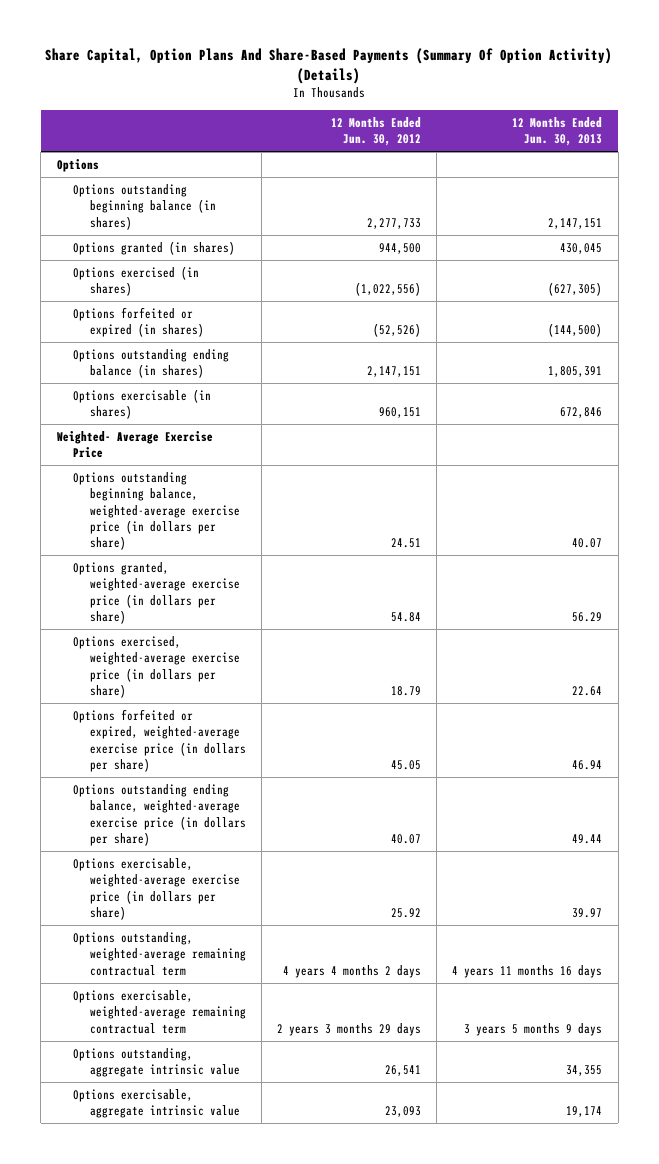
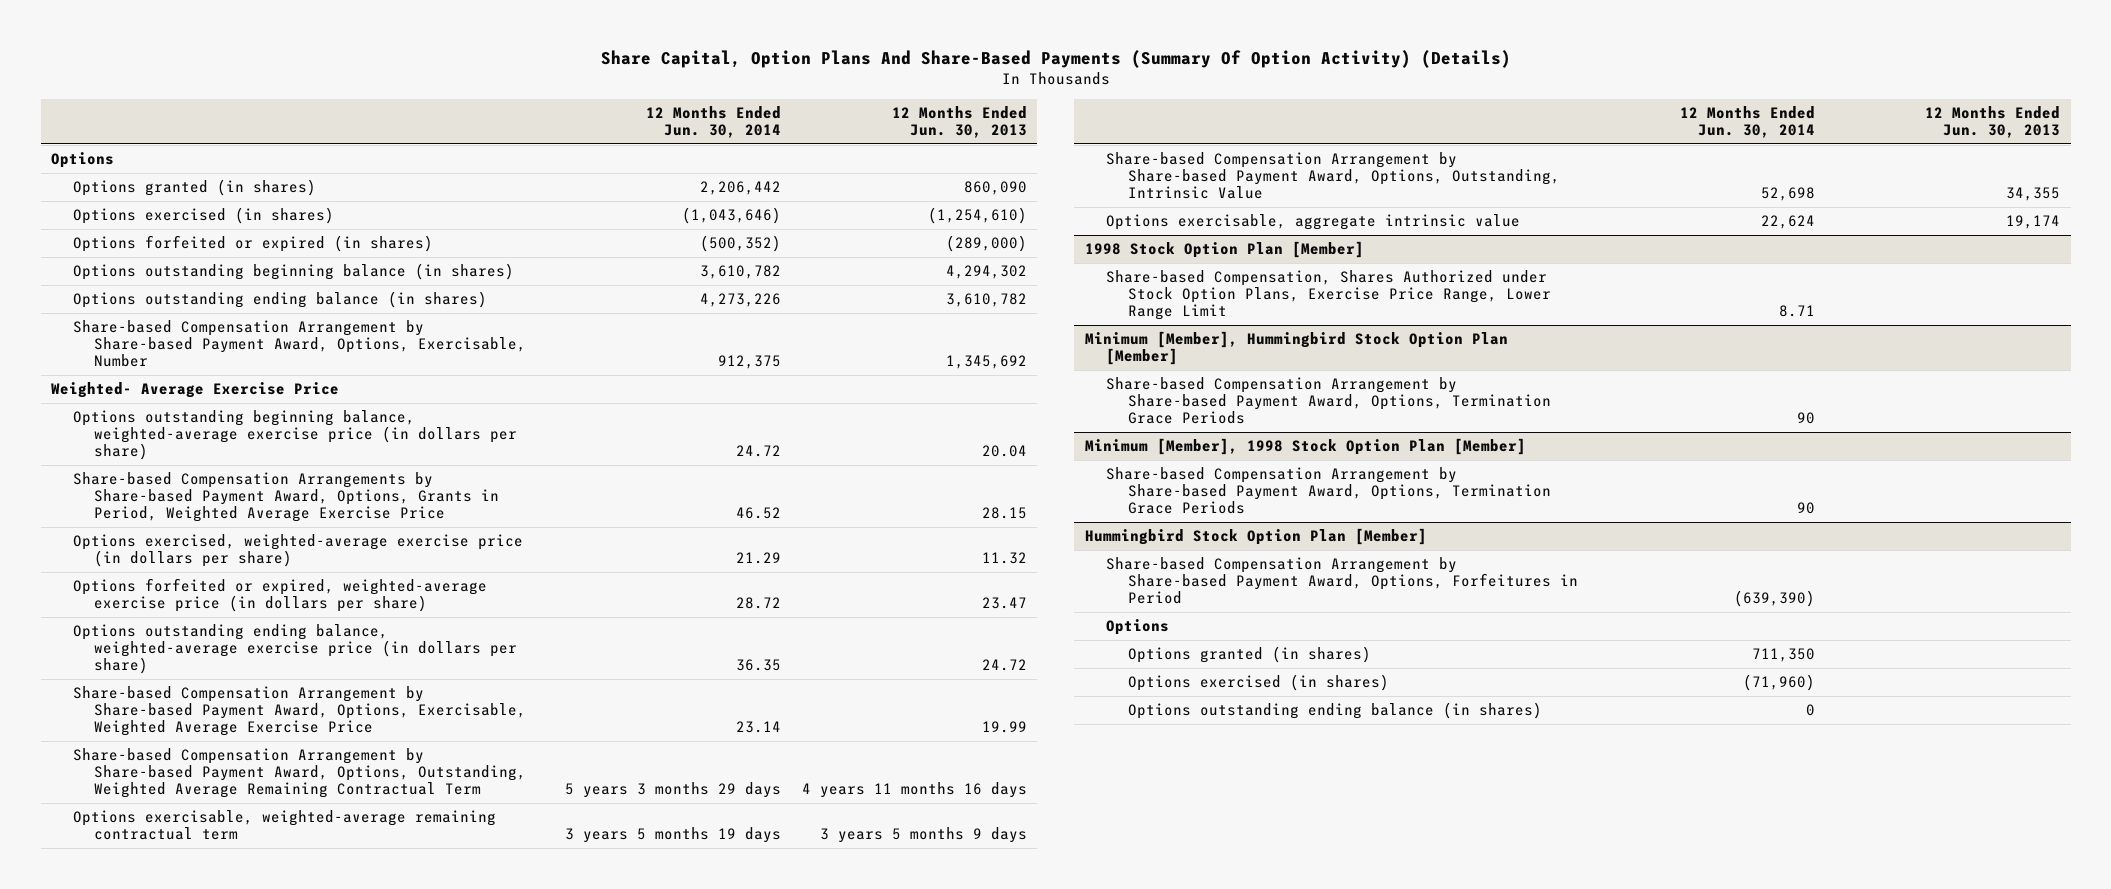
- | 12 Months Ended Jun. 30, 2012 | 12 Months Ended Jun. 30, 2013
+ | 12 Months Ended Jun. 30, 2014 | 12 Months Ended Jun. 30, 2013
- Options outstanding beginning balance (in shares) | 2,277,733 | 2,147,151
- Options granted (in shares) | 944,500 | 430,045
- Options exercised (in shares) | (1,022,556) | (627,305)
- Options forfeited or expired (in shares) | (52,526) | (144,500)
- Options outstanding ending balance (in shares) | 2,147,151 | 1,805,391
- Options exercisable (in shares) | 960,151 | 672,846
+ Options granted (in shares) | 2,206,442 | 860,090
+ Options exercised (in shares) | (1,043,646) | (1,254,610)
+ Options forfeited or expired (in shares) | (500,352) | (289,000)
+ Options outstanding beginning balance (in shares) | 3,610,782 | 4,294,302
+ Options outstanding ending balance (in shares) | 4,273,226 | 3,610,782
+ Share-based Compensation Arrangement by Share-based Payment Award, Options, Exercisable, Number | 912,375 | 1,345,692
- Options outstanding beginning balance, weighted-average exercise price (in dollars per share) | 24.51 | 40.07
- Options granted, weighted-average exercise price (in dollars per share) | 54.84 | 56.29
- Options exercised, weighted-average exercise price (in dollars per share) | 18.79 | 22.64
- Options forfeited or expired, weighted-average exercise price (in dollars per share) | 45.05 | 46.94
- Options outstanding ending balance, weighted-average exercise price (in dollars per share) | 40.07 | 49.44
- Options exercisable, weighted-average exercise price (in dollars per share) | 25.92 | 39.97
- Options outstanding, weighted-average remaining contractual term | 4 years 4 months 2 days | 4 years 11 months 16 days
+ Options outstanding beginning balance, weighted-average exercise price (in dollars per share) | 24.72 | 20.04
+ Share-based Compensation Arrangements by Share-based Payment Award, Options, Grants in Period, Weighted Average Exercise Price | 46.52 | 28.15
+ Options exercised, weighted-average exercise price (in dollars per share) | 21.29 | 11.32
+ Options forfeited or expired, weighted-average exercise price (in dollars per share) | 28.72 | 23.47
+ Options outstanding ending balance, weighted-average exercise price (in dollars per share) | 36.35 | 24.72
+ Share-based Compensation Arrangement by Share-based Payment Award, Options, Exercisable, Weighted Average Exercise Price | 23.14 | 19.99
+ Share-based Compensation Arrangement by Share-based Payment Award, Options, Outstanding, Weighted Average Remaining Contractual Term | 5 years 3 months 29 days | 4 years 11 months 16 days
- Options outstanding, aggregate intrinsic value | 26,541 | 34,355
+ Share-based Compensation Arrangement by Share-based Payment Award, Options, Outstanding, Intrinsic Value | 52,698 | 34,355
+ 1998 Stock Option Plan [Member]
+ Share-based Compensation, Shares Authorized under Stock Option Plans, Exercise Price Range, Lower Range Limit | 8.71 |
+ Minimum [Member], Hummingbird Stock Option Plan [Member]
+ Share-based Compensation Arrangement by Share-based Payment Award, Options, Termination Grace Periods | 90 |
+ Minimum [Member], 1998 Stock Option Plan [Member]
+ Share-based Compensation Arrangement by Share-based Payment Award, Options, Termination Grace Periods | 90 |
+ Hummingbird Stock Option Plan [Member]
+ Share-based Compensation Arrangement by Share-based Payment Award, Options, Forfeitures in Period | (639,390) |
+ Options
+ Options granted (in shares) | 711,350 |
+ Options exercised (in shares) | (71,960) |
+ Options outstanding ending balance (in shares) | 0 |

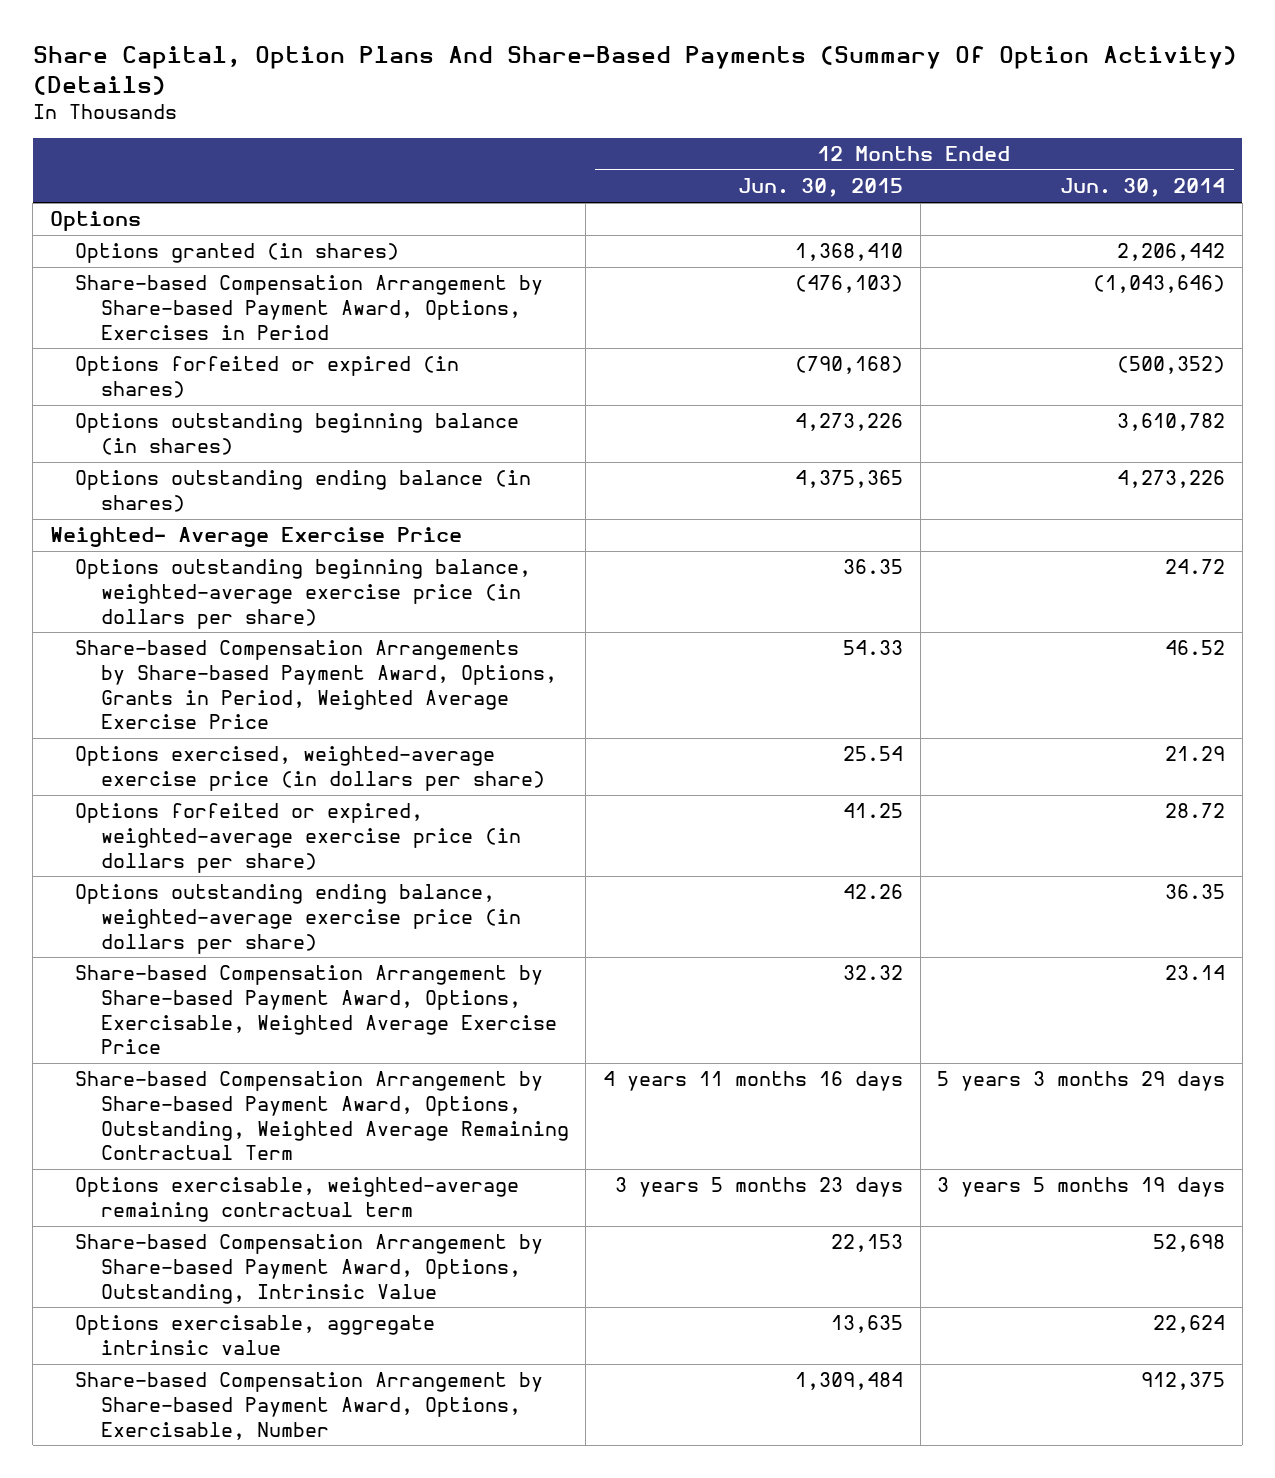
- | 12 Months Ended Jun. 30, 2014 | 12 Months Ended Jun. 30, 2013
+ | 12 Months Ended Jun. 30, 2015 | 12 Months Ended Jun. 30, 2014
- Options exercised (in shares) | (1,043,646) | (1,254,610)
+ Share-based Compensation Arrangement by Share-based Payment Award, Options, Exercises in Period | (476,103) | (1,043,646)
- 1998 Stock Option Plan [Member]
- Share-based Compensation, Shares Authorized under Stock Option Plans, Exercise Price Range, Lower Range Limit | 8.71 |
- Minimum [Member], Hummingbird Stock Option Plan [Member]
- Share-based Compensation Arrangement by Share-based Payment Award, Options, Termination Grace Periods | 90 |
- Minimum [Member], 1998 Stock Option Plan [Member]
- Share-based Compensation Arrangement by Share-based Payment Award, Options, Termination Grace Periods | 90 |
- Hummingbird Stock Option Plan [Member]
- Share-based Compensation Arrangement by Share-based Payment Award, Options, Forfeitures in Period | (639,390) |
- Options
- Options granted (in shares) | 711,350 |
- Options exercised (in shares) | (71,960) |
- Options outstanding ending balance (in shares) | 0 |
moved down: Share-based Compensation Arrangement by Share-based Payment Award, Options, Exercisable, Number | 1,309,484 | 912,375

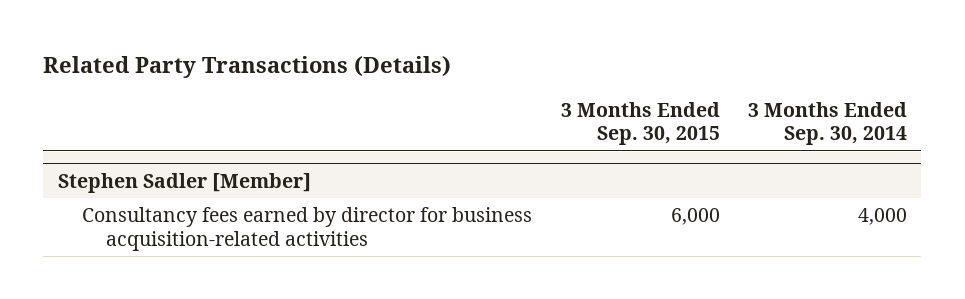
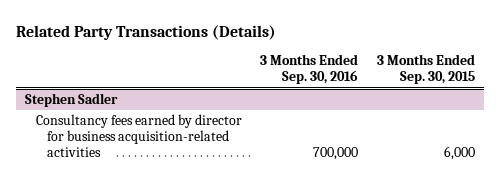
- | 3 Months Ended Sep. 30, 2015 | 3 Months Ended Sep. 30, 2014
+ | 3 Months Ended Sep. 30, 2016 | 3 Months Ended Sep. 30, 2015
- Stephen Sadler [Member]
+ Stephen Sadler

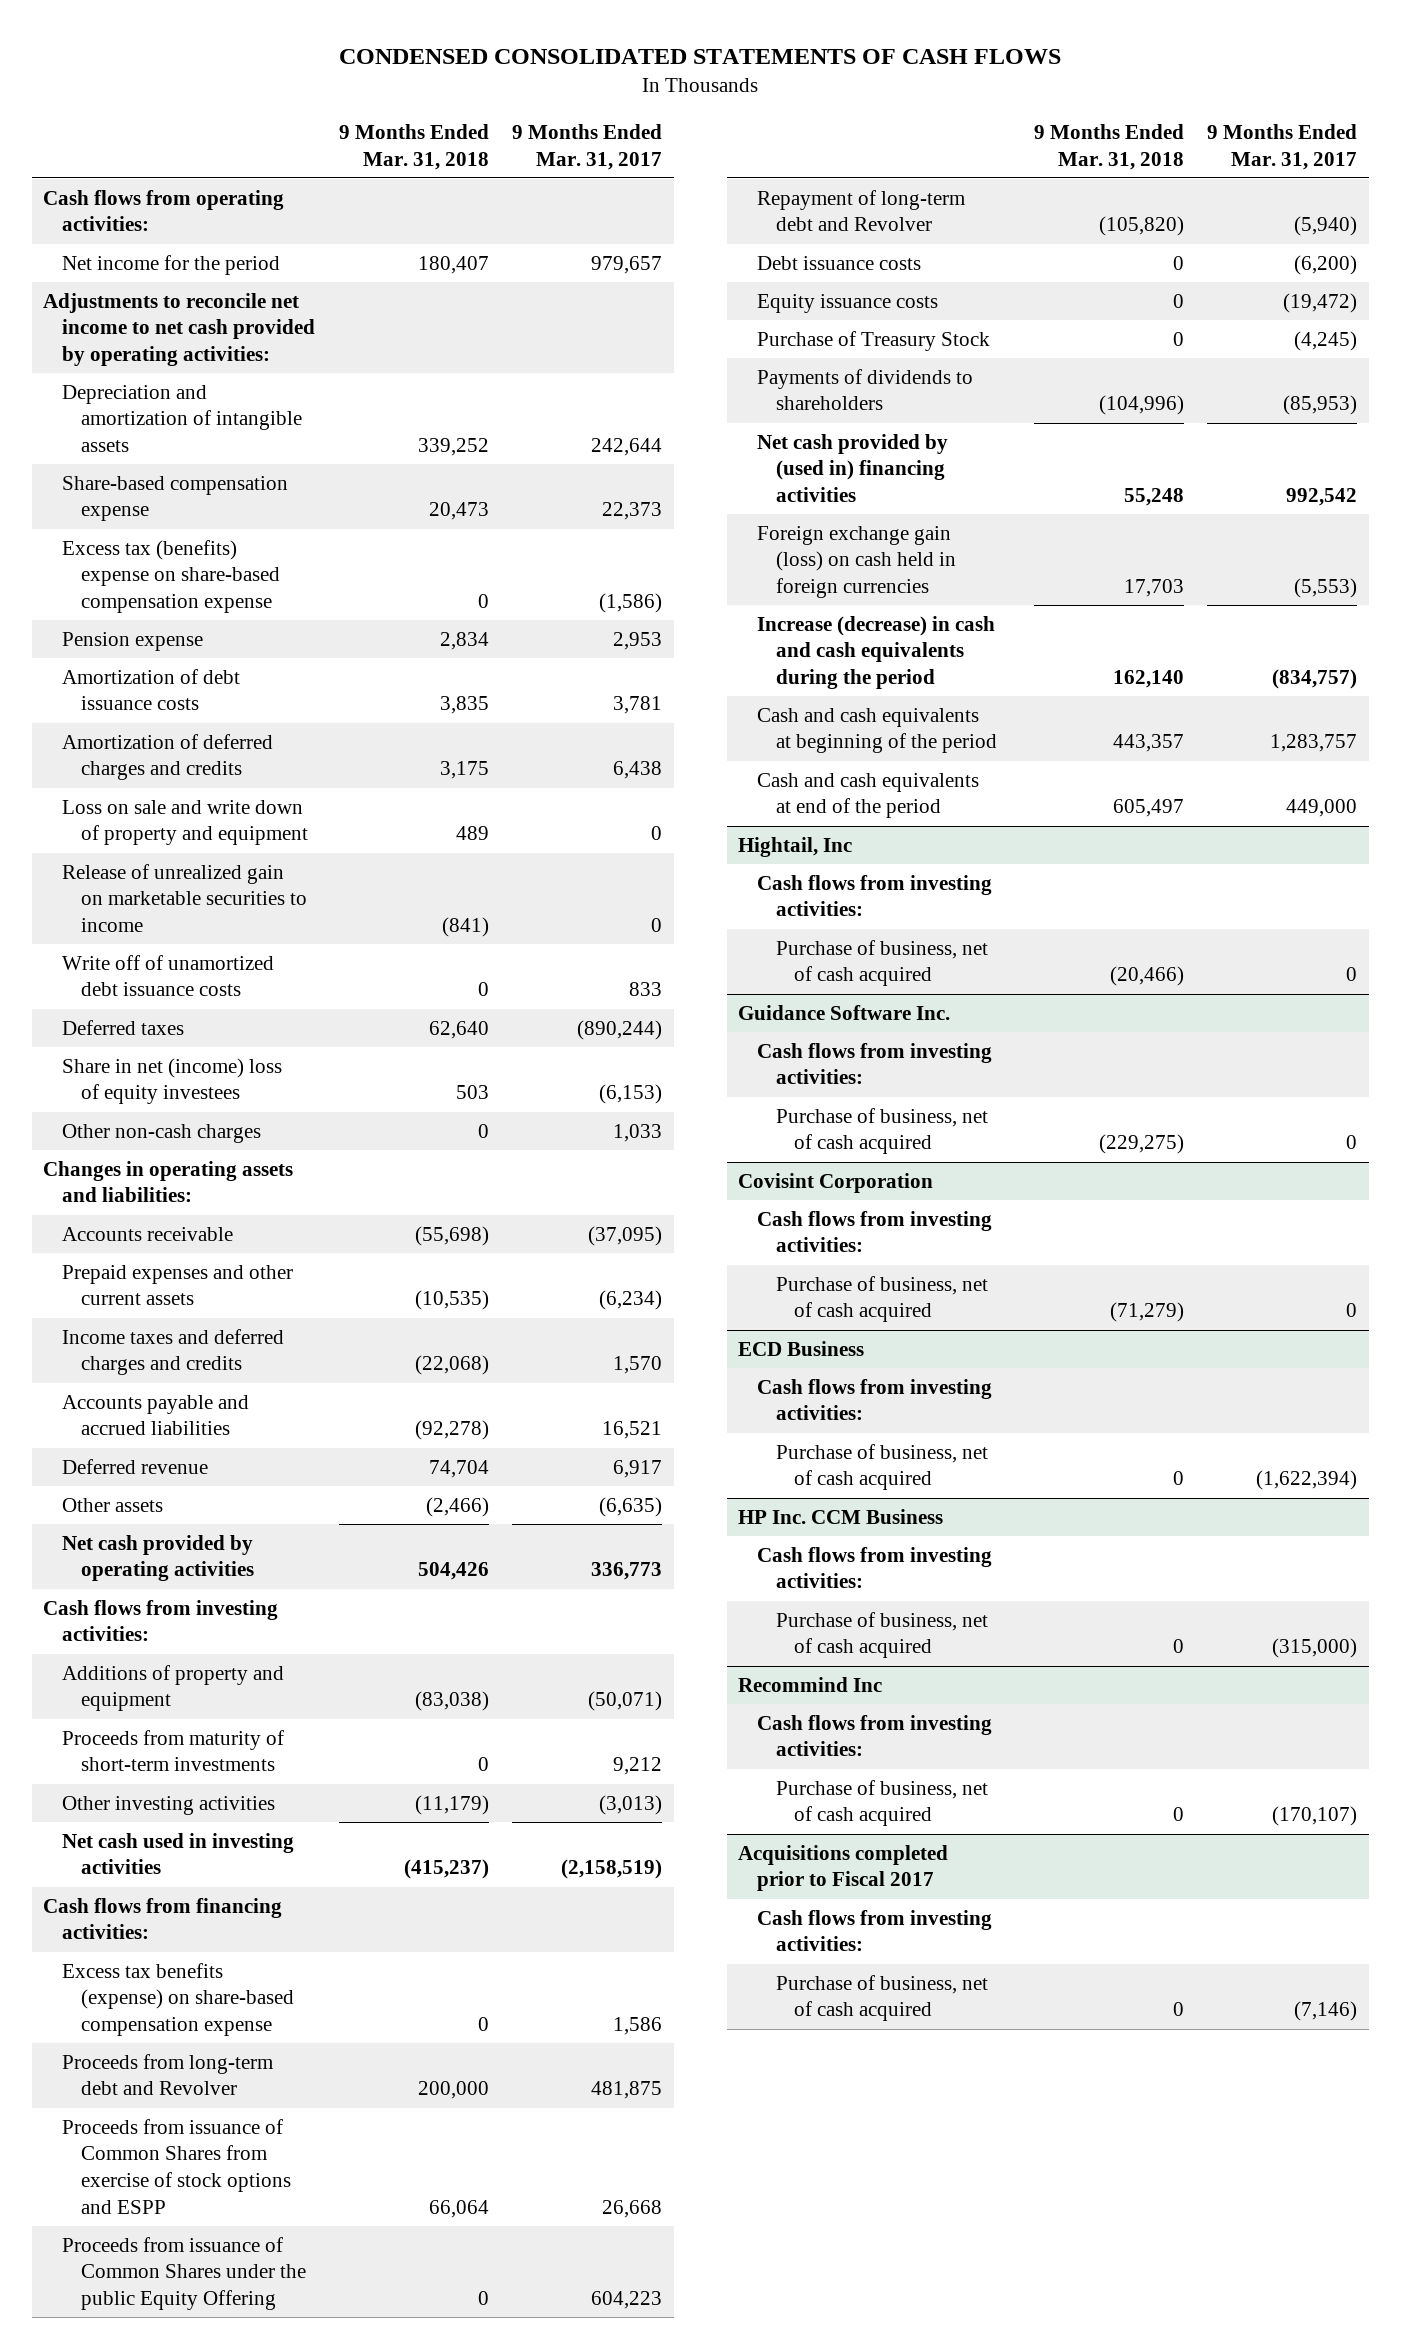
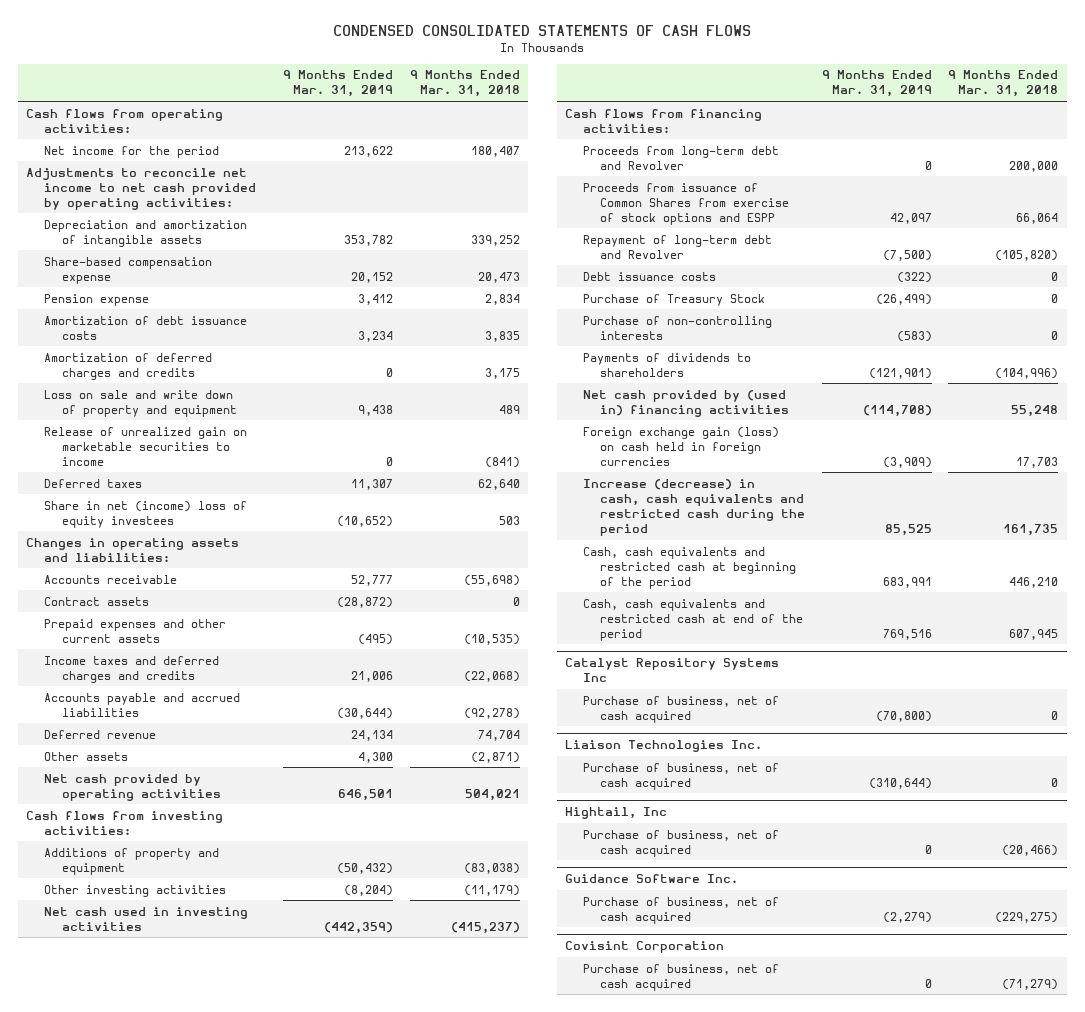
- | 9 Months Ended Mar. 31, 2018 | 9 Months Ended Mar. 31, 2017
+ | 9 Months Ended Mar. 31, 2019 | 9 Months Ended Mar. 31, 2018
- Excess tax (benefits) expense on share-based compensation expense | 0 | (1,586)
- Write off of unamortized debt issuance costs | 0 | 833
- Other non-cash charges | 0 | 1,033
+ Contract assets | (28,872) | 0
- Other assets | (2,466) | (6,635)
- Net cash provided by operating activities | 504,426 | 336,773
+ Other assets | 4,300 | (2,871)
+ Net cash provided by operating activities | 646,501 | 504,021
- Proceeds from maturity of short-term investments | 0 | 9,212
- Excess tax benefits (expense) on share-based compensation expense | 0 | 1,586
- Proceeds from issuance of Common Shares under the public Equity Offering | 0 | 604,223
- Equity issuance costs | 0 | (19,472)
+ Purchase of non-controlling interests | (583) | 0
- Increase (decrease) in cash and cash equivalents during the period | 162,140 | (834,757)
- Cash and cash equivalents at beginning of the period | 443,357 | 1,283,757
- Cash and cash equivalents at end of the period | 605,497 | 449,000
+ Increase (decrease) in cash, cash equivalents and restricted cash during the period | 85,525 | 161,735
+ Cash, cash equivalents and restricted cash at beginning of the period | 683,991 | 446,210
+ Cash, cash equivalents and restricted cash at end of the period | 769,516 | 607,945
+ Catalyst Repository Systems Inc
+ Purchase of business, net of cash acquired | (70,800) | 0
+ Liaison Technologies Inc.
+ Purchase of business, net of cash acquired | (310,644) | 0
@ Hightail, Inc
- Cash flows from investing activities:
@ Guidance Software Inc.
- Cash flows from investing activities:
@ Covisint Corporation
- Cash flows from investing activities:
- ECD Business
- Cash flows from investing activities:
- Purchase of business, net of cash acquired | 0 | (1,622,394)
- HP Inc. CCM Business
- Cash flows from investing activities:
- Purchase of business, net of cash acquired | 0 | (315,000)
- Recommind Inc
- Cash flows from investing activities:
- Purchase of business, net of cash acquired | 0 | (170,107)
- Acquisitions completed prior to Fiscal 2017
- Cash flows from investing activities:
- Purchase of business, net of cash acquired | 0 | (7,146)

